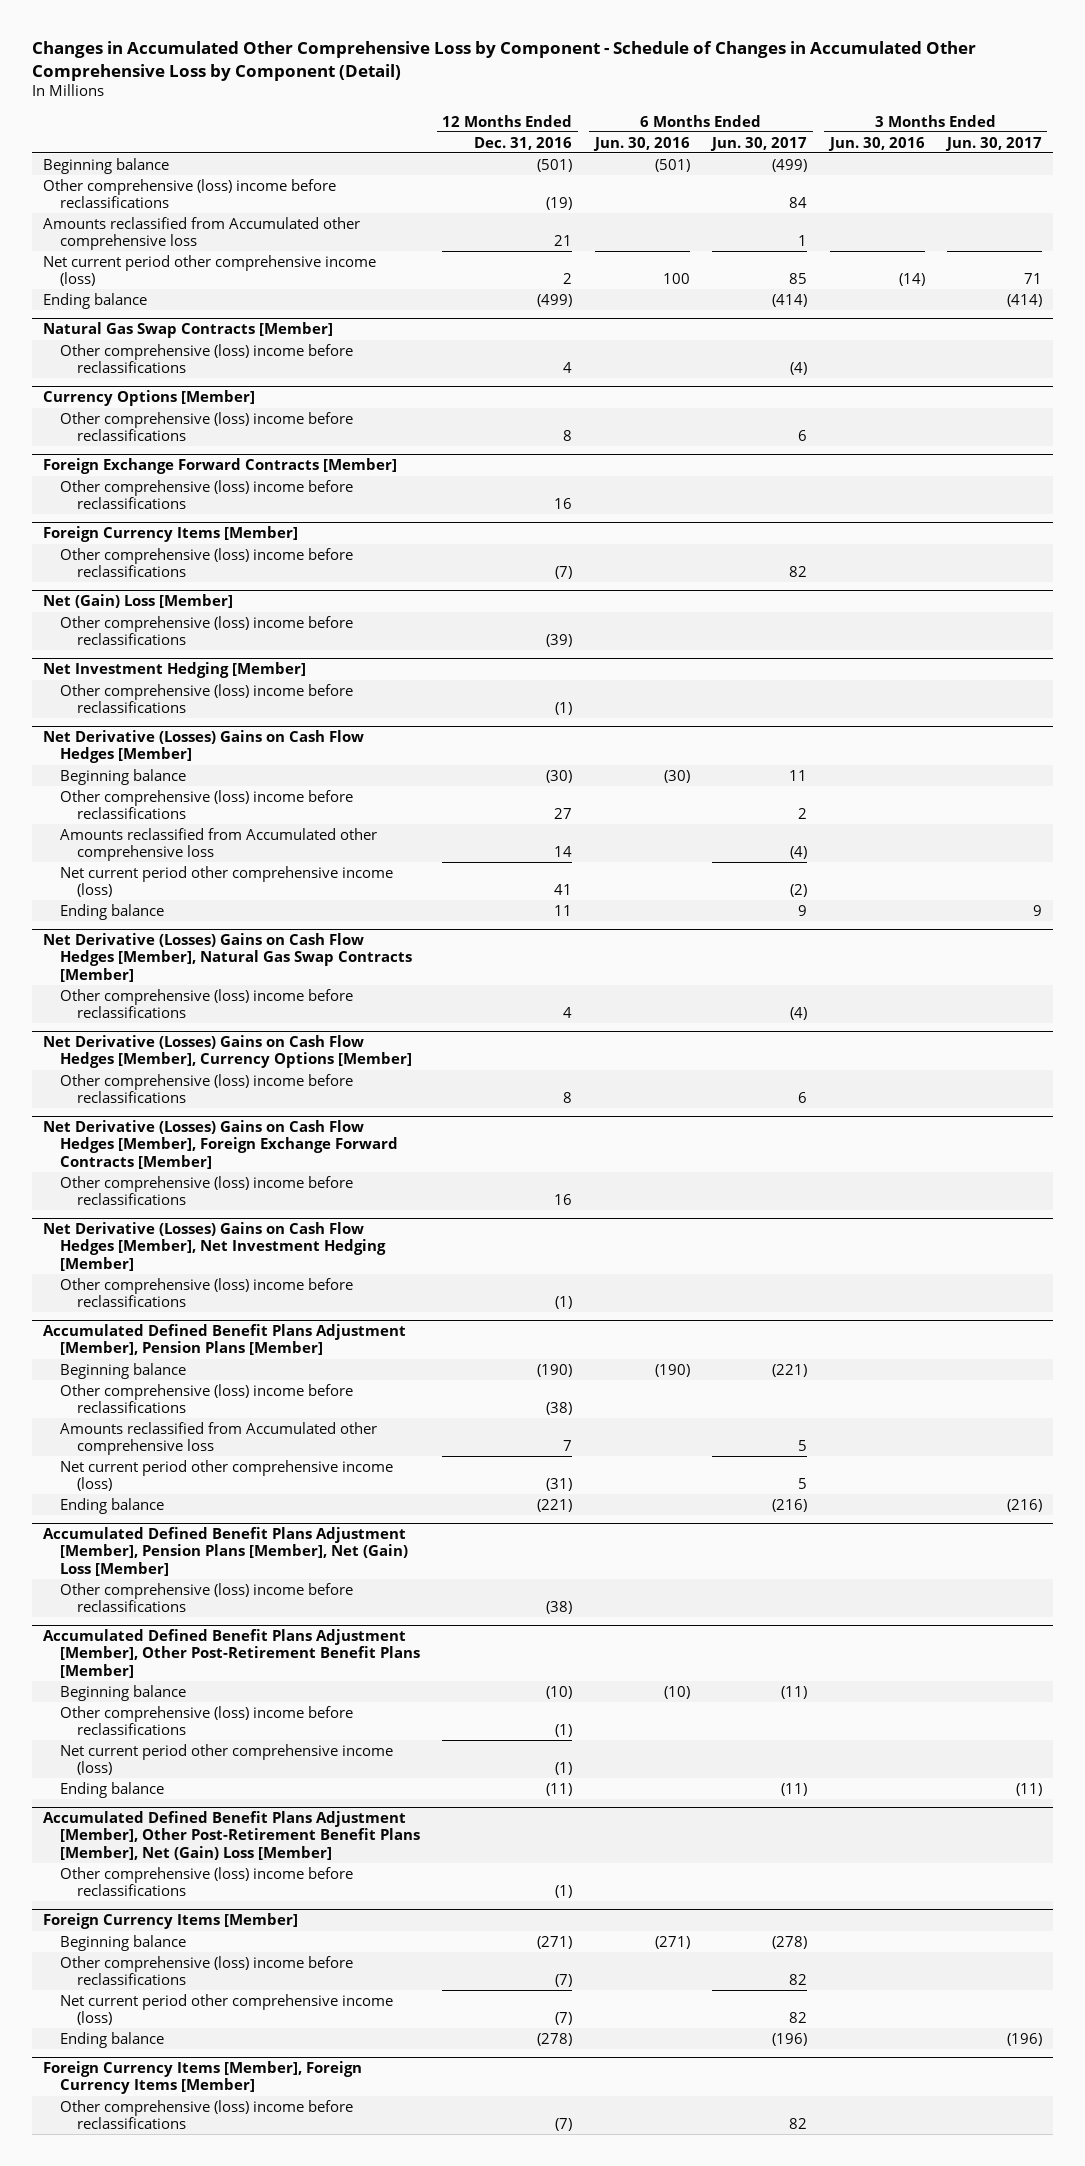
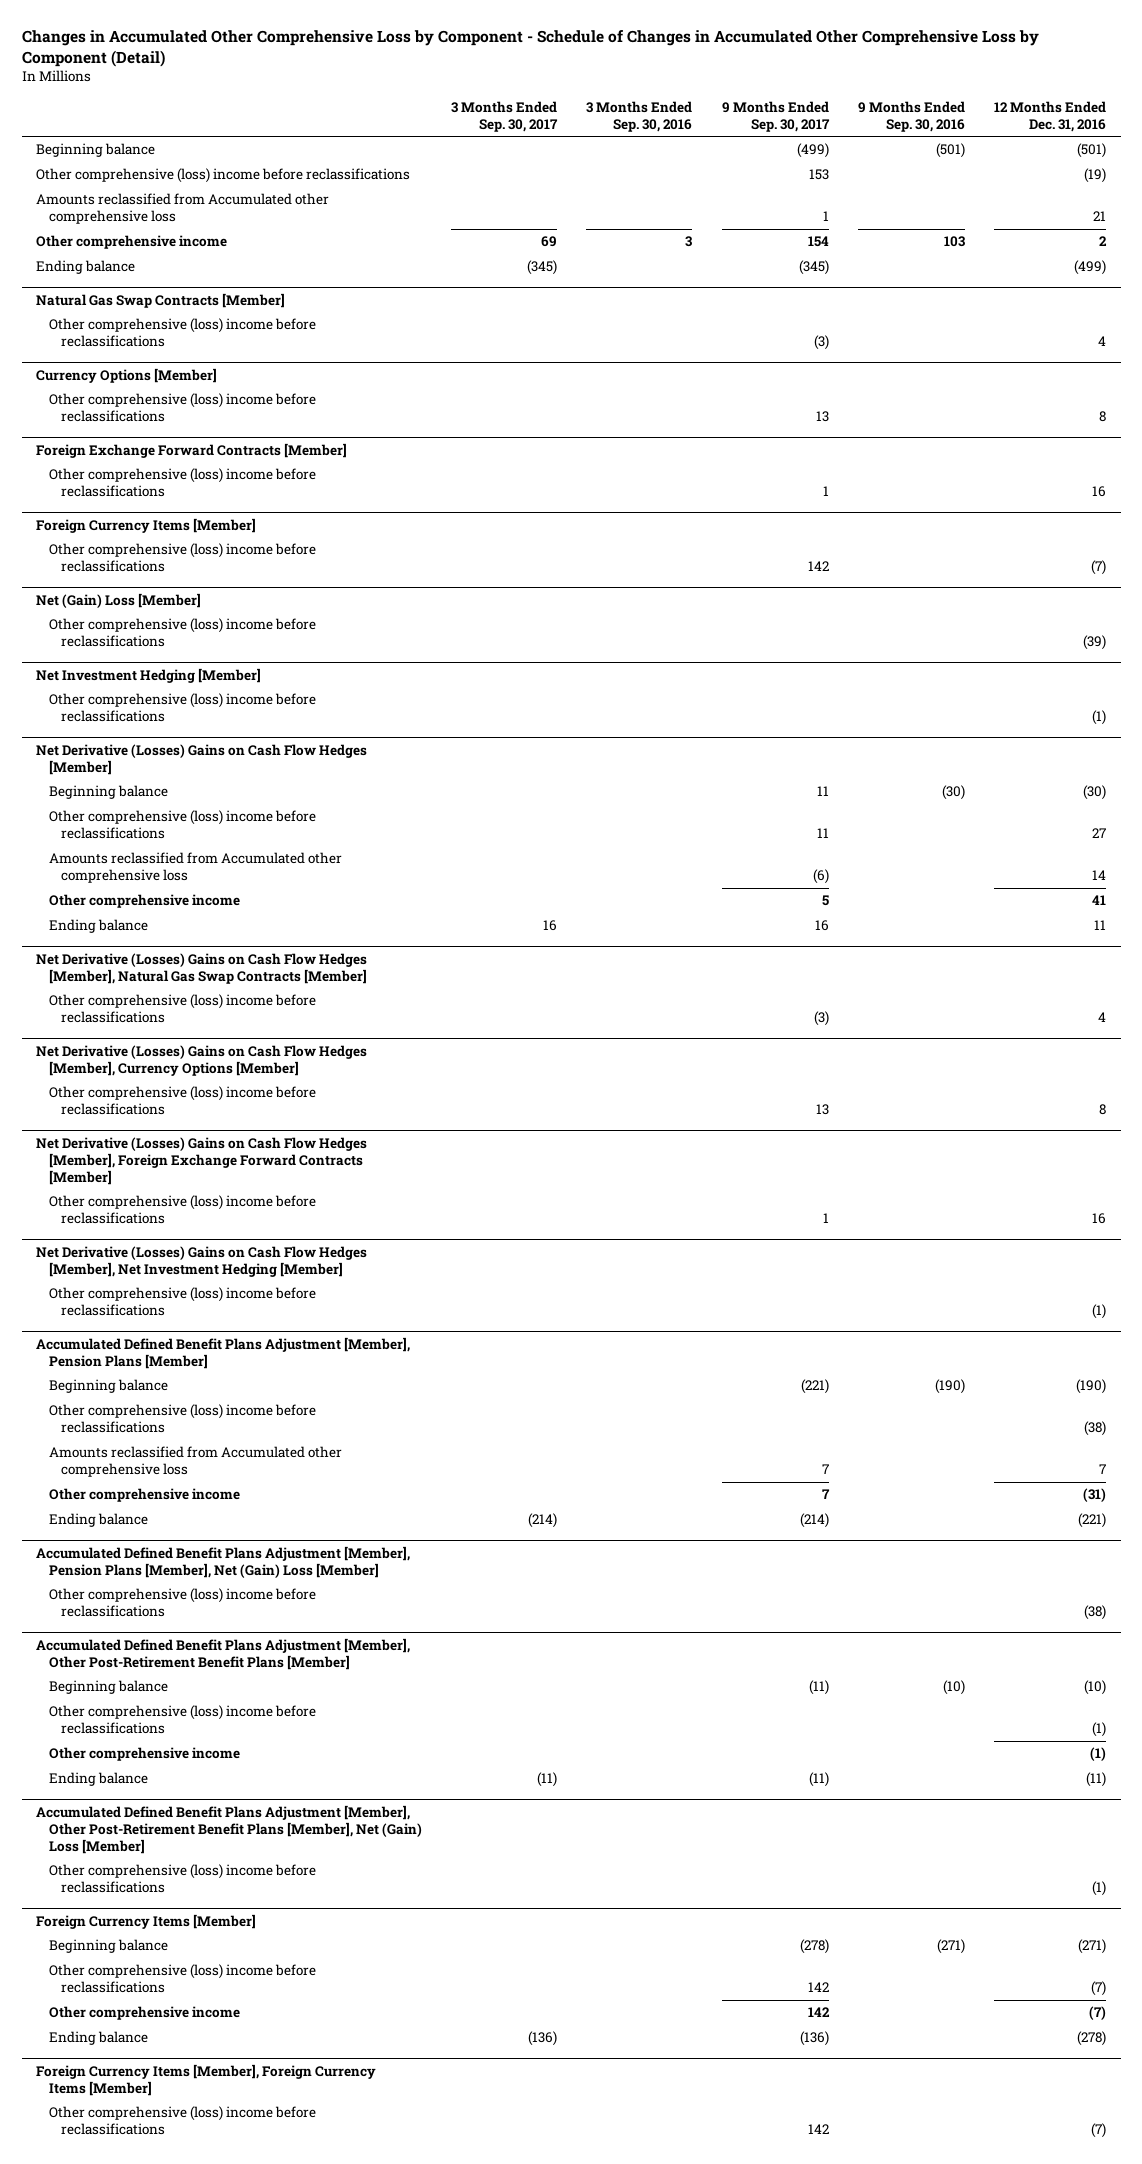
- | 12 Months Ended Dec. 31, 2016 | 6 Months Ended Jun. 30, 2016 | 6 Months Ended Jun. 30, 2017 | 3 Months Ended Jun. 30, 2016 | 3 Months Ended Jun. 30, 2017
+ | 3 Months Ended Sep. 30, 2017 | 3 Months Ended Sep. 30, 2016 | 9 Months Ended Sep. 30, 2017 | 9 Months Ended Sep. 30, 2016 | 12 Months Ended Dec. 31, 2016
- Net current period other comprehensive income (loss) | 2 | 100 | 85 | (14) | 71
+ Other comprehensive income | 69 | 3 | 154 | 103 | 2
@ Net Derivative (Losses) Gains on Cash Flow Hedges [Member]
- Net current period other comprehensive income (loss) | 41 | | (2) | |
+ Other comprehensive income | | | 5 | | 41
@ Accumulated Defined Benefit Plans Adjustment [Member], Pension Plans [Member]
- Net current period other comprehensive income (loss) | (31) | | 5 | |
+ Other comprehensive income | | | 7 | | (31)
@ Accumulated Defined Benefit Plans Adjustment [Member], Other Post-Retirement Benefit Plans [Member]
- Net current period other comprehensive income (loss) | (1) | | | |
+ Other comprehensive income | | | | | (1)
@ Foreign Currency Items [Member]
- Net current period other comprehensive income (loss) | (7) | | 82 | |
+ Other comprehensive income | | | 142 | | (7)

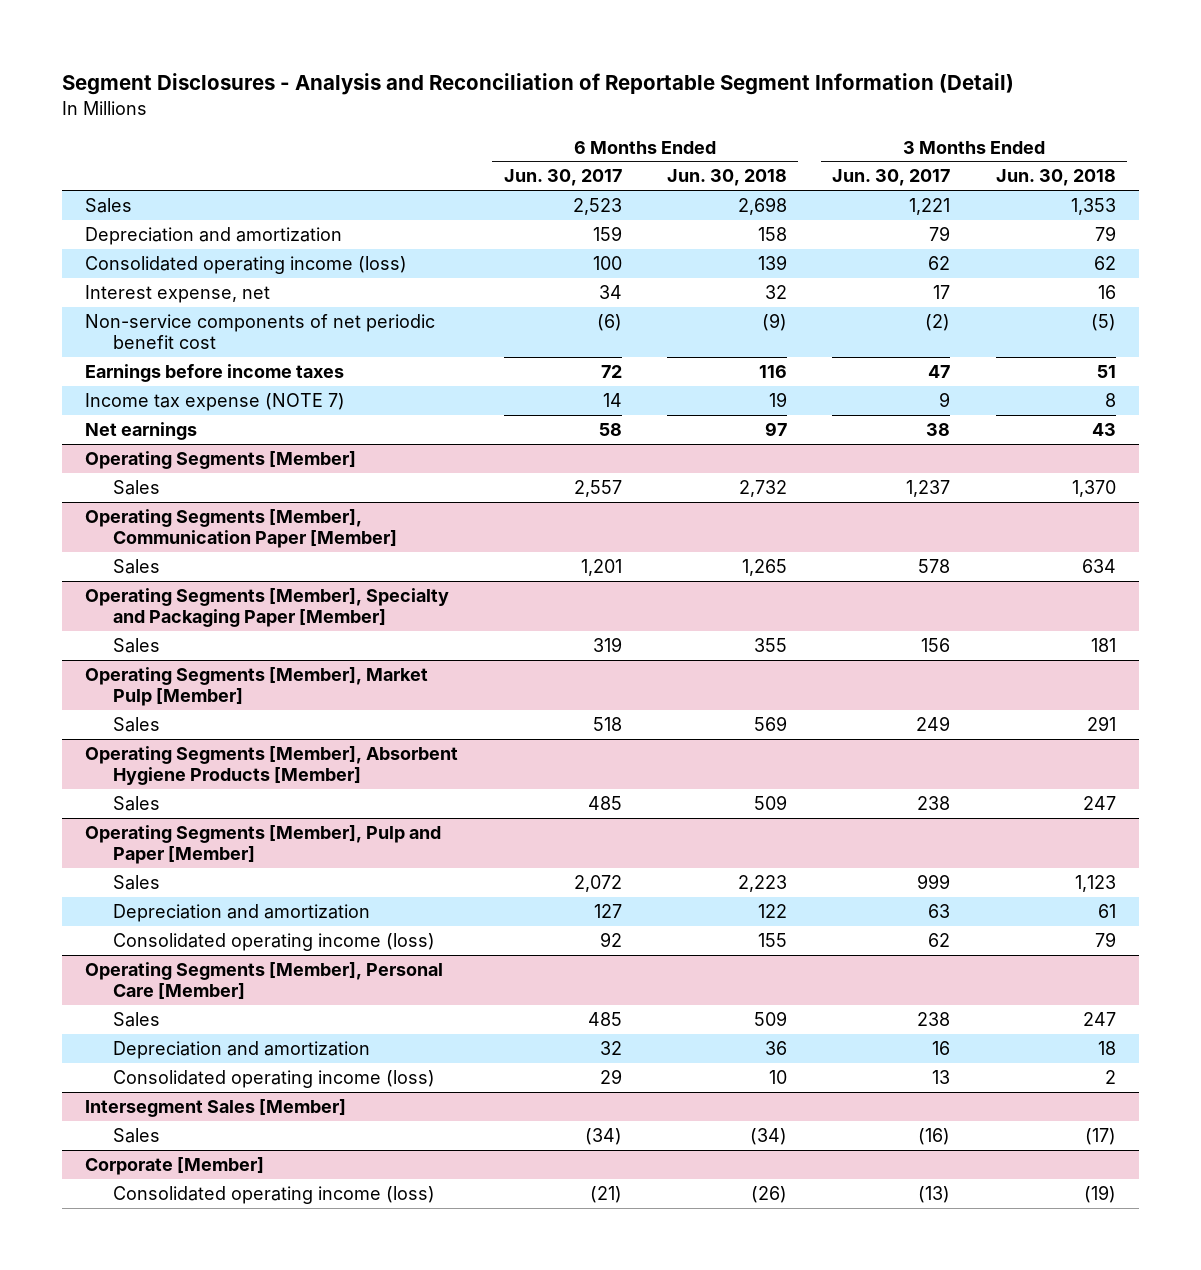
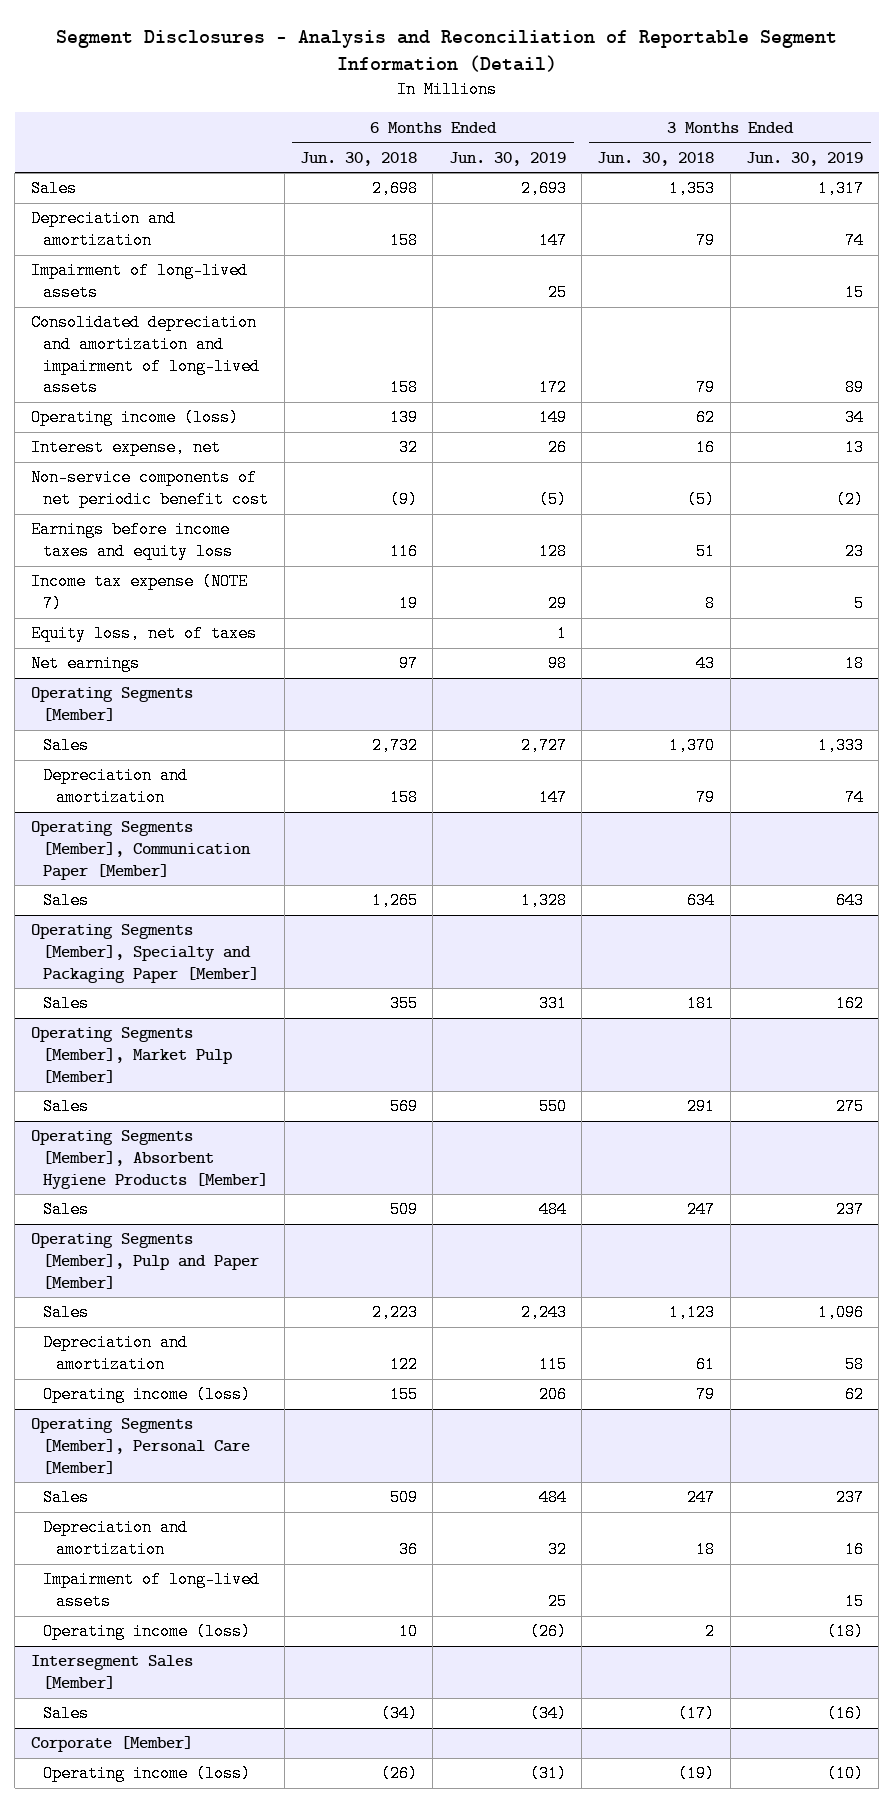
- | 6 Months Ended Jun. 30, 2017 | 6 Months Ended Jun. 30, 2018 | 3 Months Ended Jun. 30, 2017 | 3 Months Ended Jun. 30, 2018
+ | 6 Months Ended Jun. 30, 2018 | 6 Months Ended Jun. 30, 2019 | 3 Months Ended Jun. 30, 2018 | 3 Months Ended Jun. 30, 2019
- Consolidated operating income (loss) | 100 | 139 | 62 | 62
+ Impairment of long-lived assets | | 25 | | 15
+ Consolidated depreciation and amortization and impairment of long-lived assets | 158 | 172 | 79 | 89
+ Operating income (loss) | 139 | 149 | 62 | 34
- Earnings before income taxes | 72 | 116 | 47 | 51
+ Earnings before income taxes and equity loss | 116 | 128 | 51 | 23
+ Equity loss, net of taxes | | 1 | |
@ Operating Segments [Member]
+ Depreciation and amortization | 158 | 147 | 79 | 74
@ Operating Segments [Member], Pulp and Paper [Member]
- Consolidated operating income (loss) | 92 | 155 | 62 | 79
+ Operating income (loss) | 155 | 206 | 79 | 62
@ Operating Segments [Member], Personal Care [Member]
- Consolidated operating income (loss) | 29 | 10 | 13 | 2
+ Impairment of long-lived assets | | 25 | | 15
+ Operating income (loss) | 10 | (26) | 2 | (18)
@ Corporate [Member]
- Consolidated operating income (loss) | (21) | (26) | (13) | (19)
+ Operating income (loss) | (26) | (31) | (19) | (10)

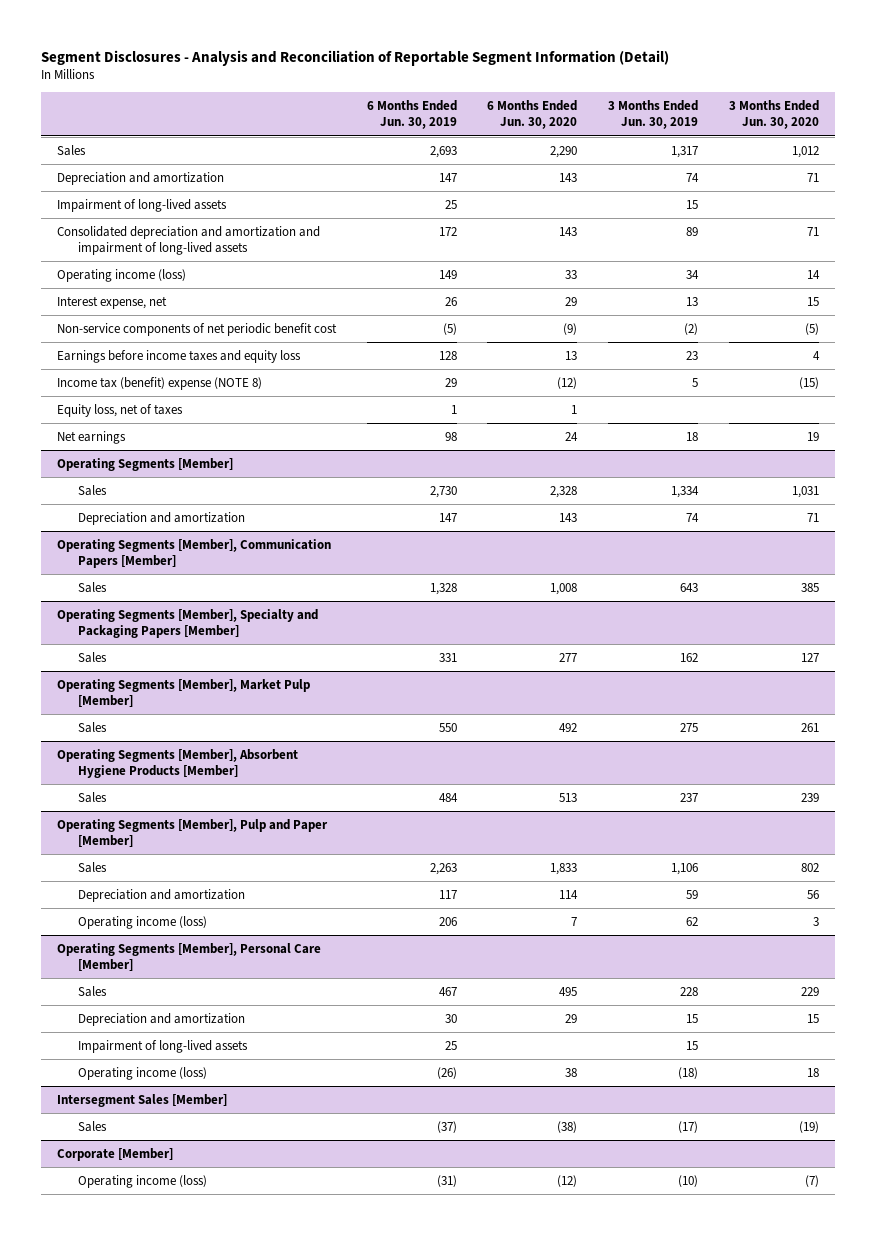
- | 6 Months Ended Jun. 30, 2018 | 6 Months Ended Jun. 30, 2019 | 3 Months Ended Jun. 30, 2018 | 3 Months Ended Jun. 30, 2019
+ | 6 Months Ended Jun. 30, 2019 | 6 Months Ended Jun. 30, 2020 | 3 Months Ended Jun. 30, 2019 | 3 Months Ended Jun. 30, 2020
- Income tax expense (NOTE 7) | 19 | 29 | 8 | 5
+ Income tax (benefit) expense (NOTE 8) | 29 | (12) | 5 | (15)
@ Operating Segments [Member]
- Sales | 2,732 | 2,727 | 1,370 | 1,333
+ Sales | 2,730 | 2,328 | 1,334 | 1,031
- Operating Segments [Member], Communication Paper [Member]
+ Operating Segments [Member], Communication Papers [Member]
- Operating Segments [Member], Specialty and Packaging Paper [Member]
+ Operating Segments [Member], Specialty and Packaging Papers [Member]
@ Operating Segments [Member], Pulp and Paper [Member]
- Sales | 2,223 | 2,243 | 1,123 | 1,096
- Depreciation and amortization | 122 | 115 | 61 | 58
+ Sales | 2,263 | 1,833 | 1,106 | 802
+ Depreciation and amortization | 117 | 114 | 59 | 56
@ Operating Segments [Member], Personal Care [Member]
- Sales | 509 | 484 | 247 | 237
- Depreciation and amortization | 36 | 32 | 18 | 16
+ Sales | 467 | 495 | 228 | 229
+ Depreciation and amortization | 30 | 29 | 15 | 15
@ Intersegment Sales [Member]
- Sales | (34) | (34) | (17) | (16)
+ Sales | (37) | (38) | (17) | (19)

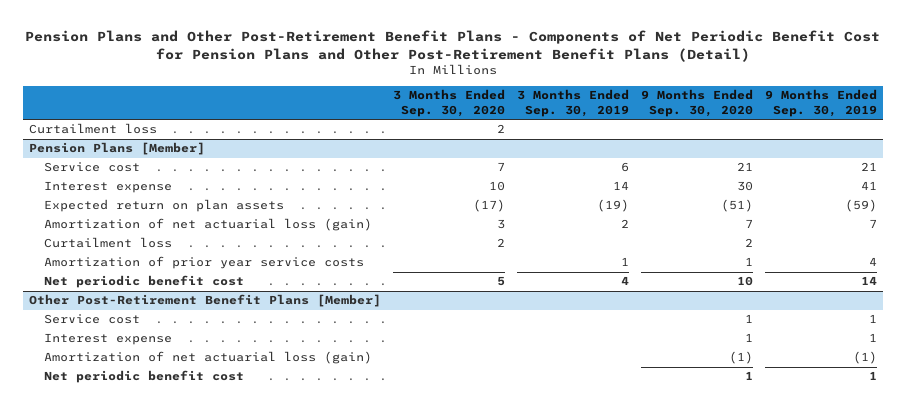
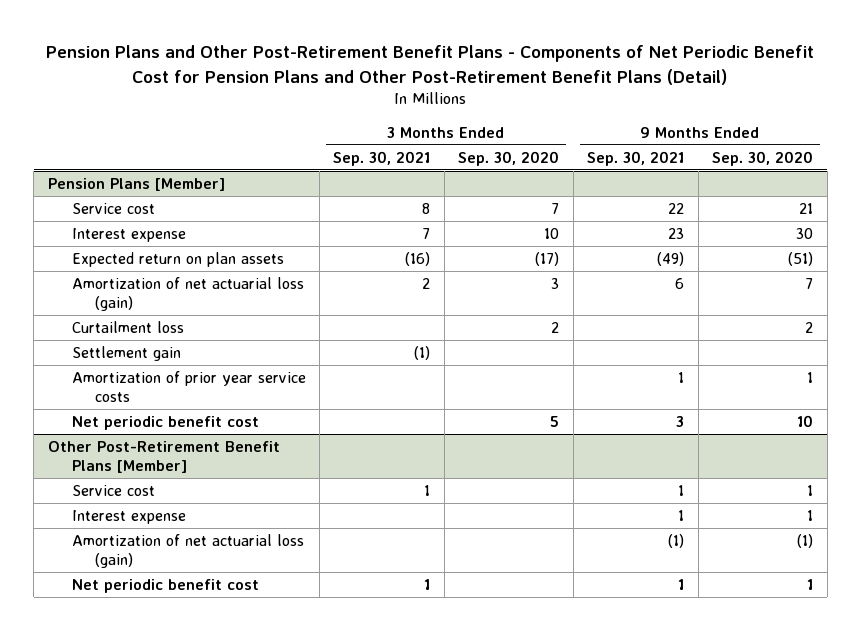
- | 3 Months Ended Sep. 30, 2020 | 3 Months Ended Sep. 30, 2019 | 9 Months Ended Sep. 30, 2020 | 9 Months Ended Sep. 30, 2019
+ | 3 Months Ended Sep. 30, 2021 | 3 Months Ended Sep. 30, 2020 | 9 Months Ended Sep. 30, 2021 | 9 Months Ended Sep. 30, 2020
- Curtailment loss | 2 | | |
@ Pension Plans [Member]
+ Settlement gain | (1) | | |

